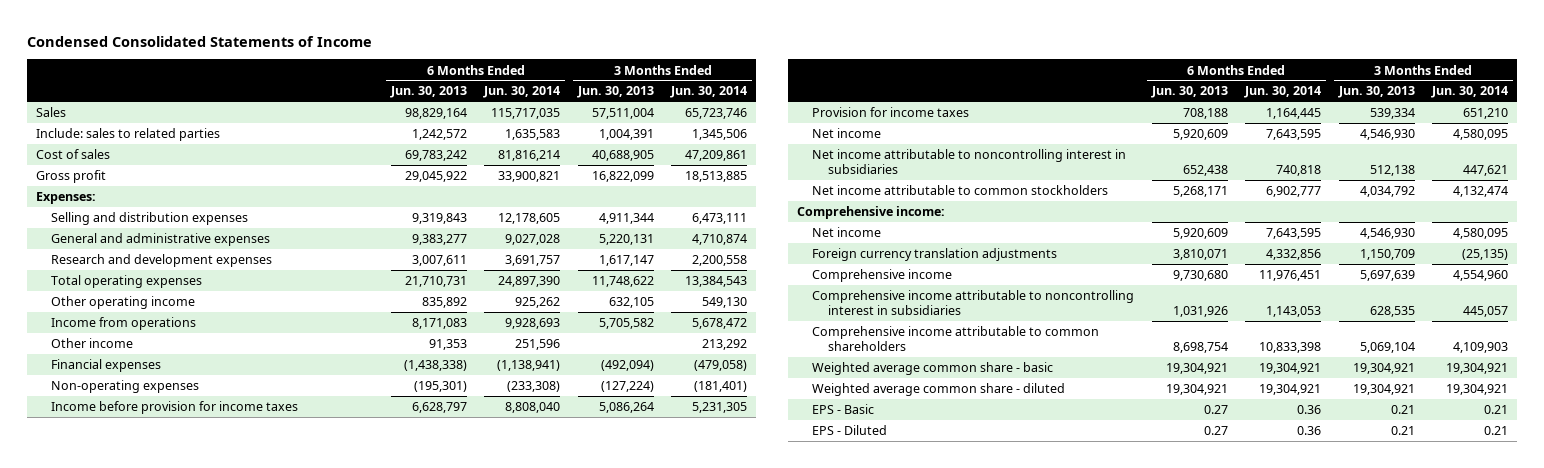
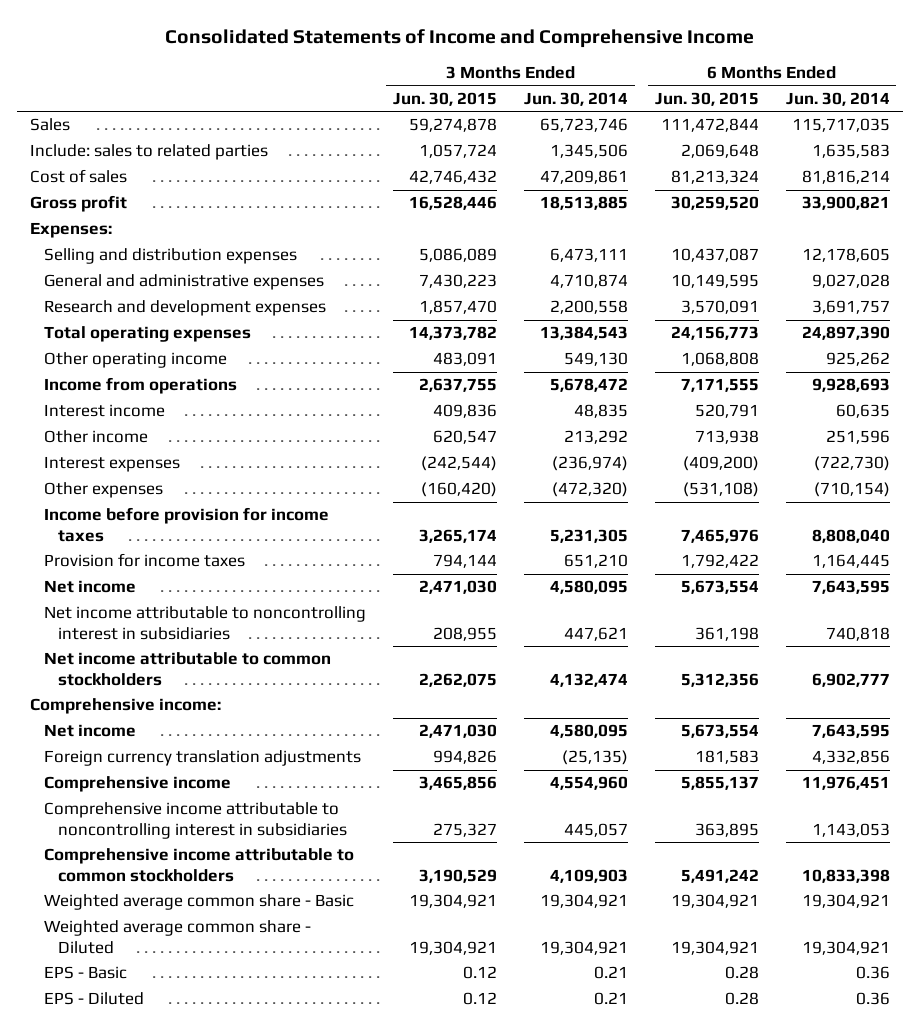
- Condensed Consolidated Statements of Income
+ Consolidated Statements of Income and Comprehensive Income
- | 6 Months Ended Jun. 30, 2013 | 6 Months Ended Jun. 30, 2014 | 3 Months Ended Jun. 30, 2013 | 3 Months Ended Jun. 30, 2014
+ | 3 Months Ended Jun. 30, 2015 | 3 Months Ended Jun. 30, 2014 | 6 Months Ended Jun. 30, 2015 | 6 Months Ended Jun. 30, 2014
+ Interest income | 409,836 | 48,835 | 520,791 | 60,635
- Financial expenses | (1,438,338) | (1,138,941) | (492,094) | (479,058)
- Non-operating expenses | (195,301) | (233,308) | (127,224) | (181,401)
+ Interest expenses | (242,544) | (236,974) | (409,200) | (722,730)
+ Other expenses | (160,420) | (472,320) | (531,108) | (710,154)
- Comprehensive income attributable to common shareholders | 8,698,754 | 10,833,398 | 5,069,104 | 4,109,903
- Weighted average common share - basic | 19,304,921 | 19,304,921 | 19,304,921 | 19,304,921
- Weighted average common share - diluted | 19,304,921 | 19,304,921 | 19,304,921 | 19,304,921
+ Comprehensive income attributable to common stockholders | 3,190,529 | 4,109,903 | 5,491,242 | 10,833,398
+ Weighted average common share - Basic | 19,304,921 | 19,304,921 | 19,304,921 | 19,304,921
+ Weighted average common share - Diluted | 19,304,921 | 19,304,921 | 19,304,921 | 19,304,921

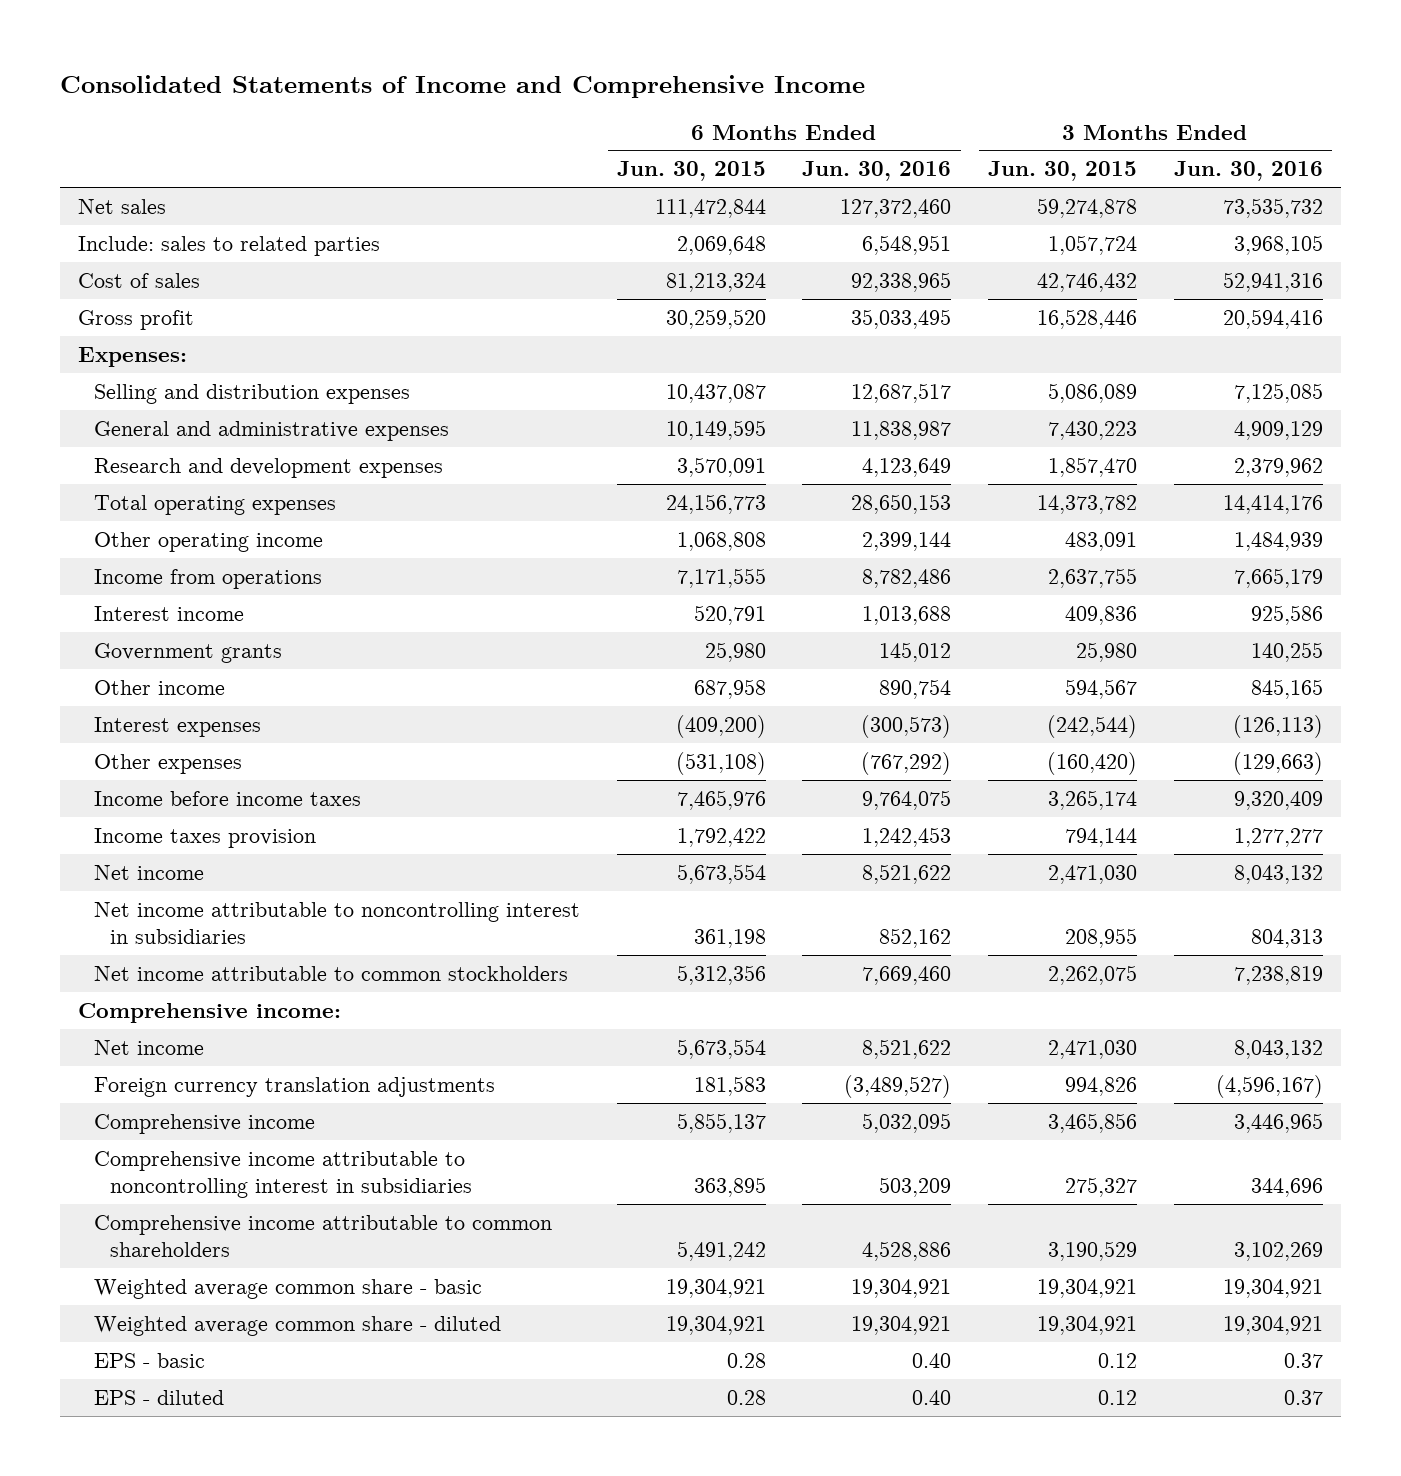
- | 3 Months Ended Jun. 30, 2015 | 3 Months Ended Jun. 30, 2014 | 6 Months Ended Jun. 30, 2015 | 6 Months Ended Jun. 30, 2014
+ | 6 Months Ended Jun. 30, 2015 | 6 Months Ended Jun. 30, 2016 | 3 Months Ended Jun. 30, 2015 | 3 Months Ended Jun. 30, 2016
- Sales | 59,274,878 | 65,723,746 | 111,472,844 | 115,717,035
+ Net sales | 111,472,844 | 127,372,460 | 59,274,878 | 73,535,732
- Other income | 620,547 | 213,292 | 713,938 | 251,596
+ Government grants | 25,980 | 145,012 | 25,980 | 140,255
+ Other income | 687,958 | 890,754 | 594,567 | 845,165
- Income before provision for income taxes | 3,265,174 | 5,231,305 | 7,465,976 | 8,808,040
- Provision for income taxes | 794,144 | 651,210 | 1,792,422 | 1,164,445
+ Income before income taxes | 7,465,976 | 9,764,075 | 3,265,174 | 9,320,409
+ Income taxes provision | 1,792,422 | 1,242,453 | 794,144 | 1,277,277
- Comprehensive income attributable to common stockholders | 3,190,529 | 4,109,903 | 5,491,242 | 10,833,398
- Weighted average common share - Basic | 19,304,921 | 19,304,921 | 19,304,921 | 19,304,921
- Weighted average common share - Diluted | 19,304,921 | 19,304,921 | 19,304,921 | 19,304,921
- EPS - Basic | 0.12 | 0.21 | 0.28 | 0.36
- EPS - Diluted | 0.12 | 0.21 | 0.28 | 0.36
+ Comprehensive income attributable to common shareholders | 5,491,242 | 4,528,886 | 3,190,529 | 3,102,269
+ Weighted average common share - basic | 19,304,921 | 19,304,921 | 19,304,921 | 19,304,921
+ Weighted average common share - diluted | 19,304,921 | 19,304,921 | 19,304,921 | 19,304,921
+ EPS - basic | 0.28 | 0.40 | 0.12 | 0.37
+ EPS - diluted | 0.28 | 0.40 | 0.12 | 0.37

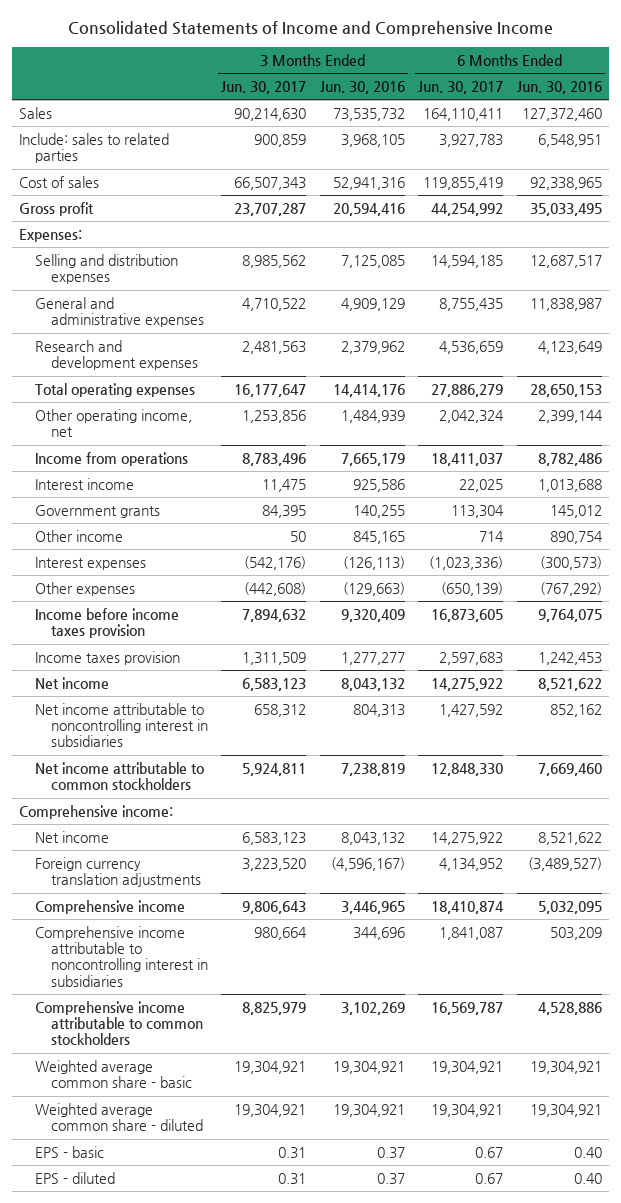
- | 6 Months Ended Jun. 30, 2015 | 6 Months Ended Jun. 30, 2016 | 3 Months Ended Jun. 30, 2015 | 3 Months Ended Jun. 30, 2016
+ | 3 Months Ended Jun. 30, 2017 | 3 Months Ended Jun. 30, 2016 | 6 Months Ended Jun. 30, 2017 | 6 Months Ended Jun. 30, 2016
- Net sales | 111,472,844 | 127,372,460 | 59,274,878 | 73,535,732
+ Sales | 90,214,630 | 73,535,732 | 164,110,411 | 127,372,460
- Other operating income | 1,068,808 | 2,399,144 | 483,091 | 1,484,939
+ Other operating income, net | 1,253,856 | 1,484,939 | 2,042,324 | 2,399,144
- Income before income taxes | 7,465,976 | 9,764,075 | 3,265,174 | 9,320,409
+ Income before income taxes provision | 7,894,632 | 9,320,409 | 16,873,605 | 9,764,075
- Comprehensive income attributable to common shareholders | 5,491,242 | 4,528,886 | 3,190,529 | 3,102,269
+ Comprehensive income attributable to common stockholders | 8,825,979 | 3,102,269 | 16,569,787 | 4,528,886

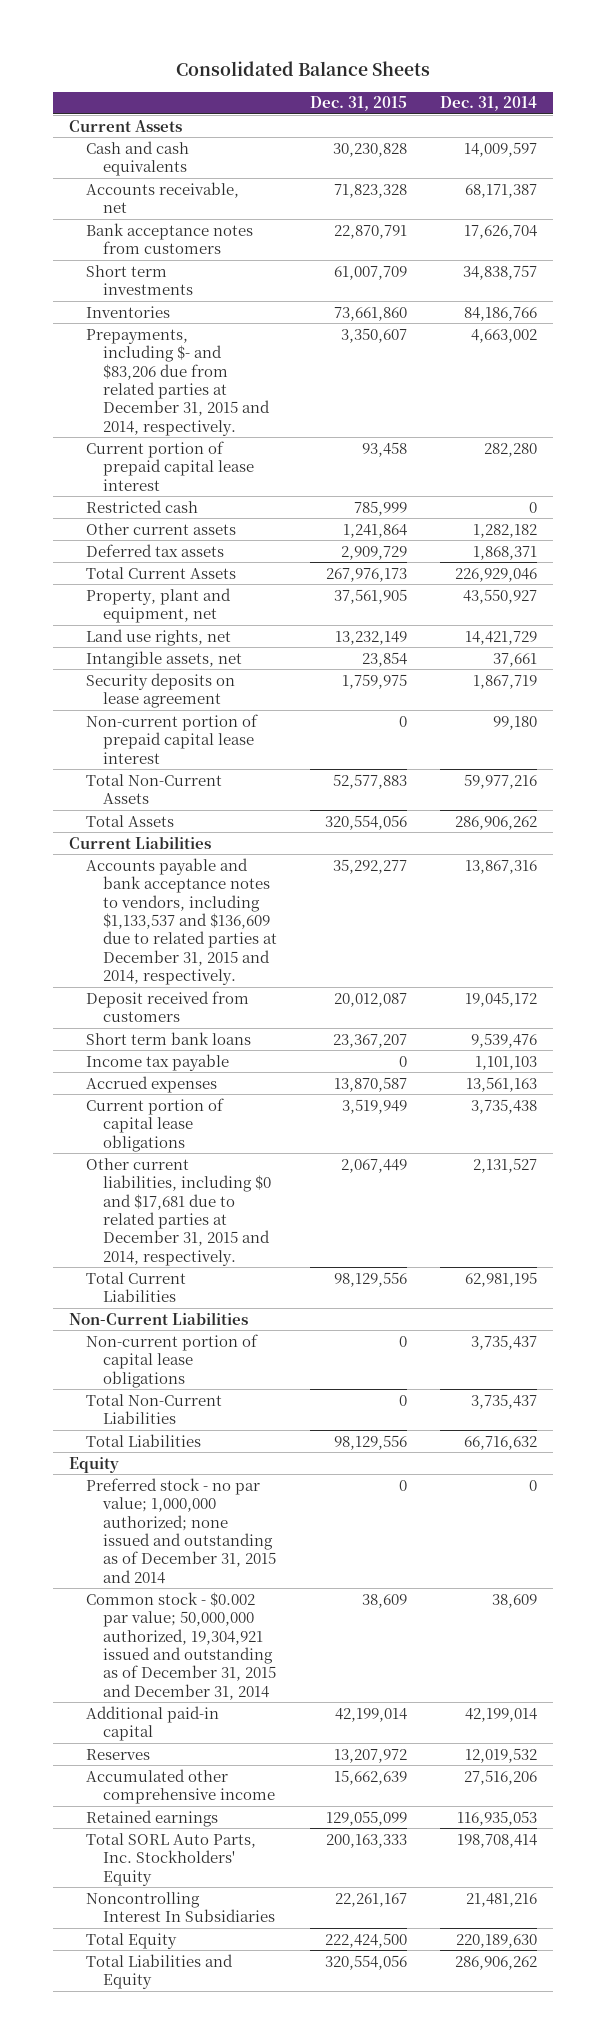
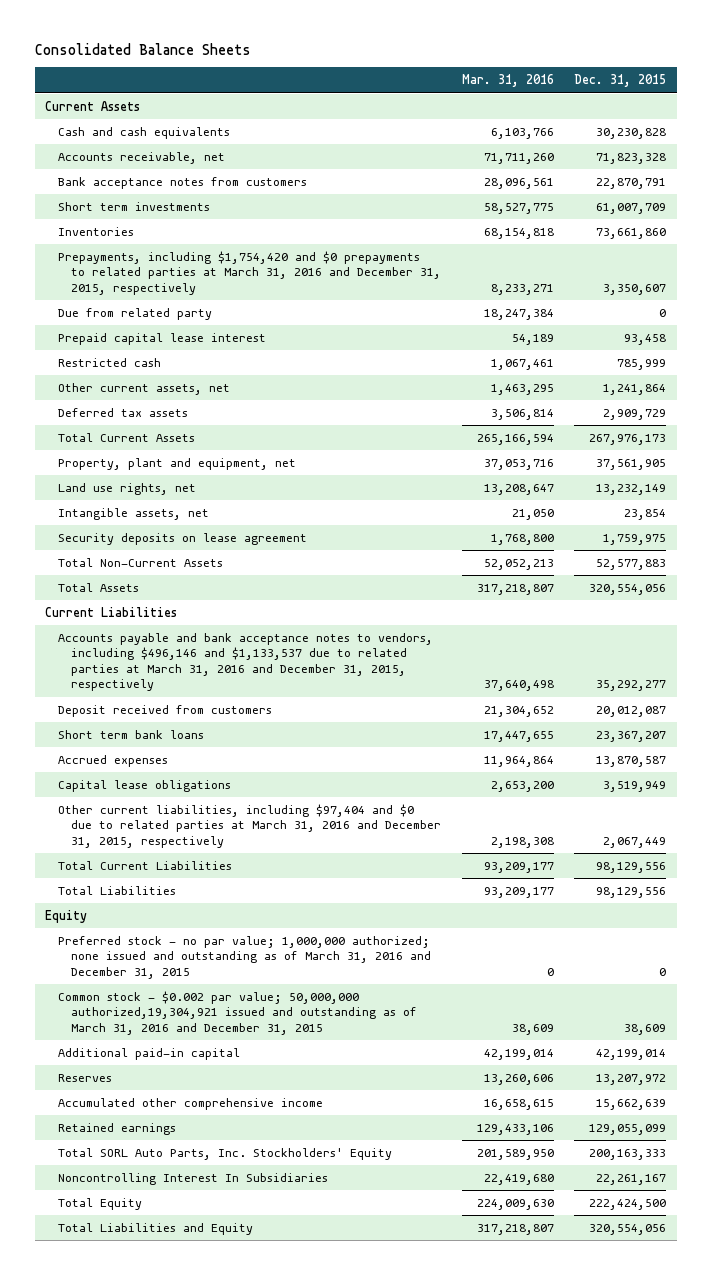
- | Dec. 31, 2015 | Dec. 31, 2014
+ | Mar. 31, 2016 | Dec. 31, 2015
- Prepayments, including $- and $83,206 due from related parties at December 31, 2015 and 2014, respectively. | 3,350,607 | 4,663,002
- Current portion of prepaid capital lease interest | 93,458 | 282,280
+ Prepayments, including $1,754,420 and $0 prepayments to related parties at March 31, 2016 and December 31, 2015, respectively | 8,233,271 | 3,350,607
+ Due from related party | 18,247,384 | 0
+ Prepaid capital lease interest | 54,189 | 93,458
- Other current assets | 1,241,864 | 1,282,182
+ Other current assets, net | 1,463,295 | 1,241,864
- Non-current portion of prepaid capital lease interest | 0 | 99,180
- Accounts payable and bank acceptance notes to vendors, including $1,133,537 and $136,609 due to related parties at December 31, 2015 and 2014, respectively. | 35,292,277 | 13,867,316
+ Accounts payable and bank acceptance notes to vendors, including $496,146 and $1,133,537 due to related parties at March 31, 2016 and December 31, 2015, respectively | 37,640,498 | 35,292,277
- Income tax payable | 0 | 1,101,103
- Current portion of capital lease obligations | 3,519,949 | 3,735,438
- Other current liabilities, including $0 and $17,681 due to related parties at December 31, 2015 and 2014, respectively. | 2,067,449 | 2,131,527
+ Capital lease obligations | 2,653,200 | 3,519,949
+ Other current liabilities, including $97,404 and $0 due to related parties at March 31, 2016 and December 31, 2015, respectively | 2,198,308 | 2,067,449
- Non-Current Liabilities
- Non-current portion of capital lease obligations | 0 | 3,735,437
- Total Non-Current Liabilities | 0 | 3,735,437
- Preferred stock - no par value; 1,000,000 authorized; none issued and outstanding as of December 31, 2015 and 2014 | 0 | 0
- Common stock - $0.002 par value; 50,000,000 authorized, 19,304,921 issued and outstanding as of December 31, 2015 and December 31, 2014 | 38,609 | 38,609
+ Preferred stock - no par value; 1,000,000 authorized; none issued and outstanding as of March 31, 2016 and December 31, 2015 | 0 | 0
+ Common stock - $0.002 par value; 50,000,000 authorized,19,304,921 issued and outstanding as of March 31, 2016 and December 31, 2015 | 38,609 | 38,609

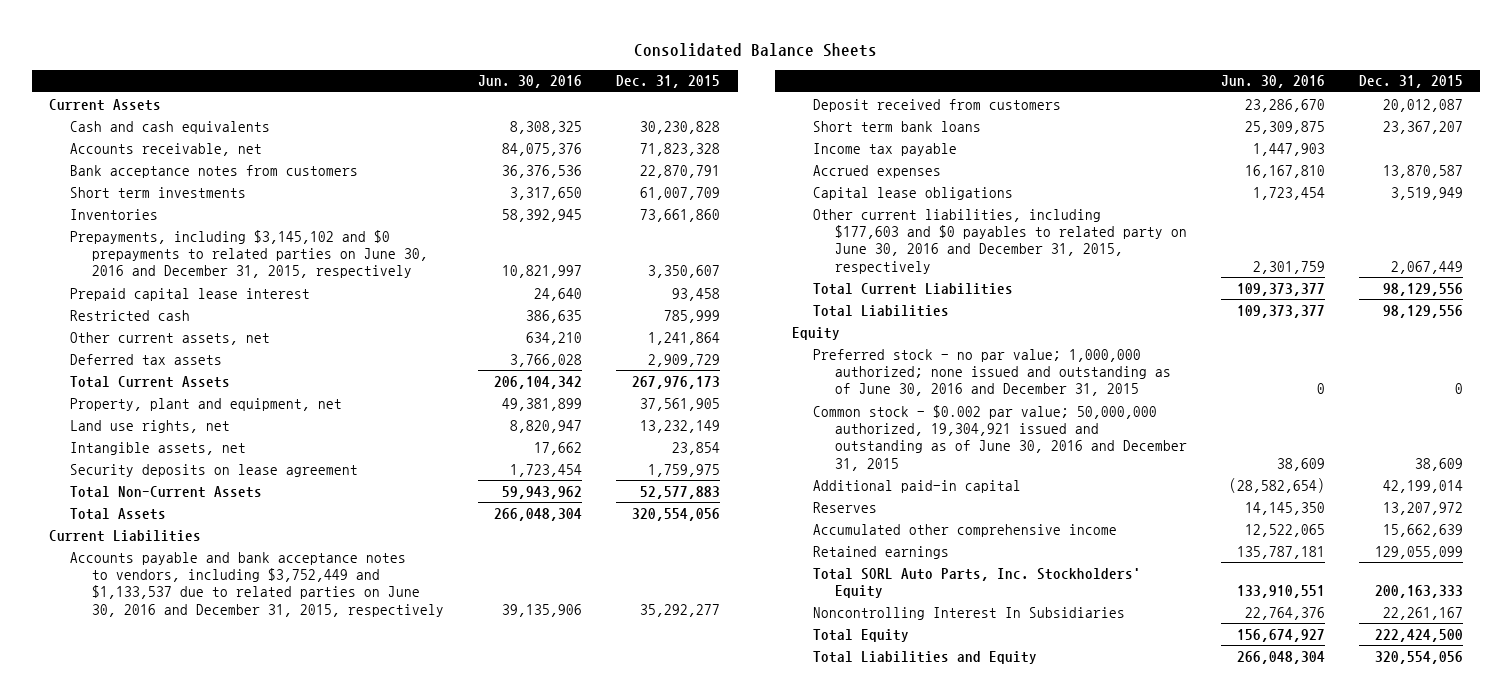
- | Mar. 31, 2016 | Dec. 31, 2015
+ | Jun. 30, 2016 | Dec. 31, 2015
- Prepayments, including $1,754,420 and $0 prepayments to related parties at March 31, 2016 and December 31, 2015, respectively | 8,233,271 | 3,350,607
- Due from related party | 18,247,384 | 0
+ Prepayments, including $3,145,102 and $0 prepayments to related parties on June 30, 2016 and December 31, 2015, respectively | 10,821,997 | 3,350,607
- Accounts payable and bank acceptance notes to vendors, including $496,146 and $1,133,537 due to related parties at March 31, 2016 and December 31, 2015, respectively | 37,640,498 | 35,292,277
+ Accounts payable and bank acceptance notes to vendors, including $3,752,449 and $1,133,537 due to related parties on June 30, 2016 and December 31, 2015, respectively | 39,135,906 | 35,292,277
+ Income tax payable | 1,447,903 |
- Other current liabilities, including $97,404 and $0 due to related parties at March 31, 2016 and December 31, 2015, respectively | 2,198,308 | 2,067,449
+ Other current liabilities, including $177,603 and $0 payables to related party on June 30, 2016 and December 31, 2015, respectively | 2,301,759 | 2,067,449
- Preferred stock - no par value; 1,000,000 authorized; none issued and outstanding as of March 31, 2016 and December 31, 2015 | 0 | 0
- Common stock - $0.002 par value; 50,000,000 authorized,19,304,921 issued and outstanding as of March 31, 2016 and December 31, 2015 | 38,609 | 38,609
+ Preferred stock - no par value; 1,000,000 authorized; none issued and outstanding as of June 30, 2016 and December 31, 2015 | 0 | 0
+ Common stock - $0.002 par value; 50,000,000 authorized, 19,304,921 issued and outstanding as of June 30, 2016 and December 31, 2015 | 38,609 | 38,609

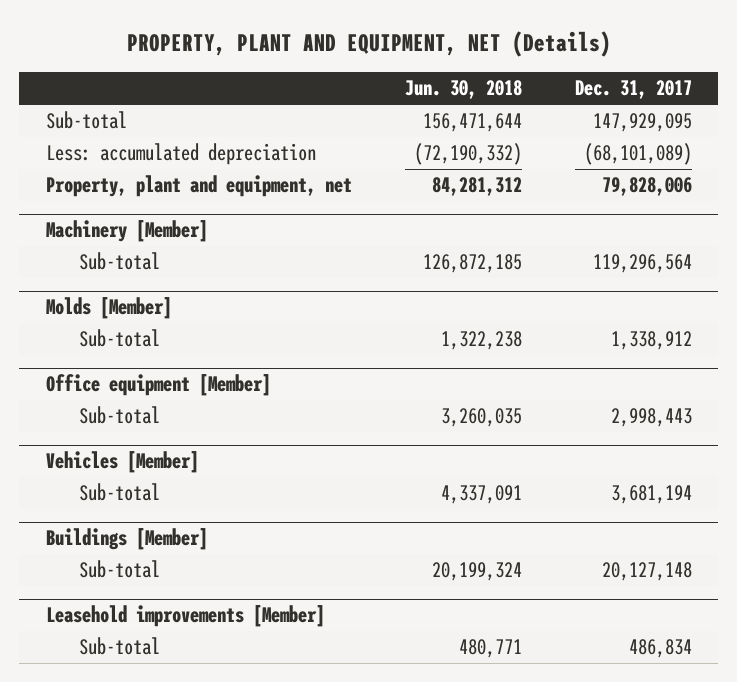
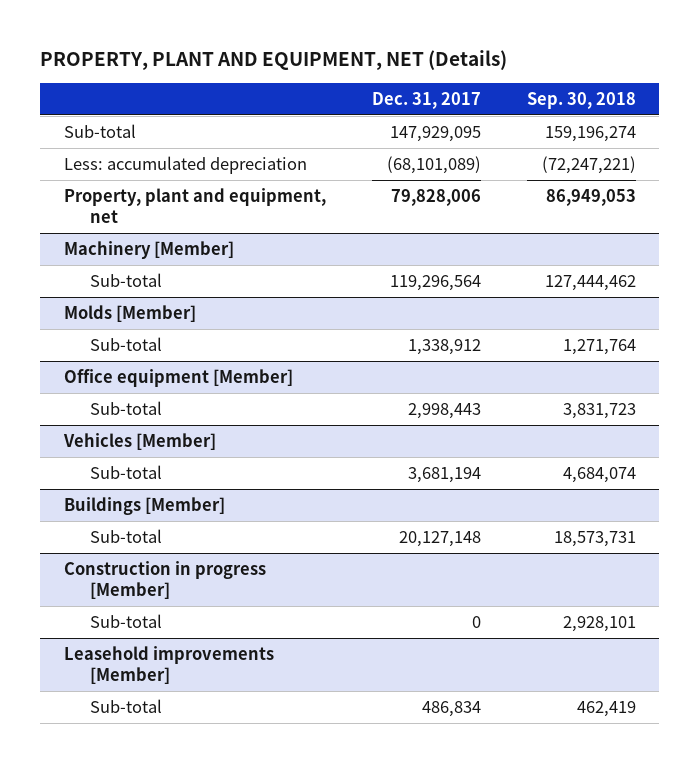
- | Jun. 30, 2018 | Dec. 31, 2017
+ | Dec. 31, 2017 | Sep. 30, 2018
+ Construction in progress [Member]
+ Sub-total | 0 | 2,928,101

